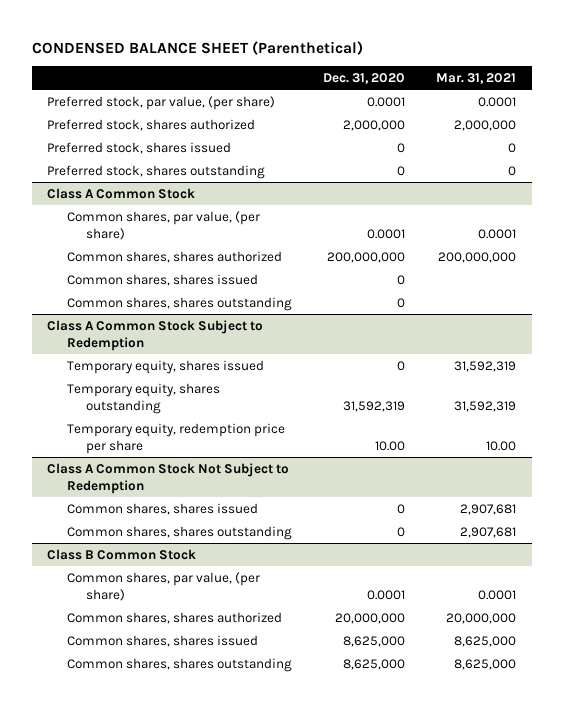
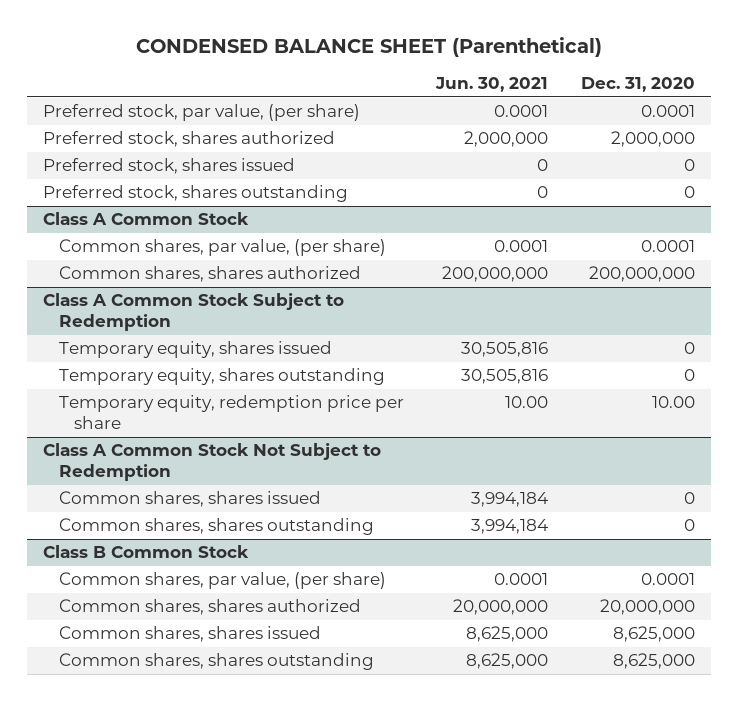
- | Dec. 31, 2020 | Mar. 31, 2021
+ | Jun. 30, 2021 | Dec. 31, 2020
@ Class A Common Stock
- Common shares, shares issued | 0 |
- Common shares, shares outstanding | 0 |
@ Class A Common Stock Subject to Redemption
- Temporary equity, shares outstanding | 31,592,319 | 31,592,319
+ Temporary equity, shares outstanding | 30,505,816 | 0

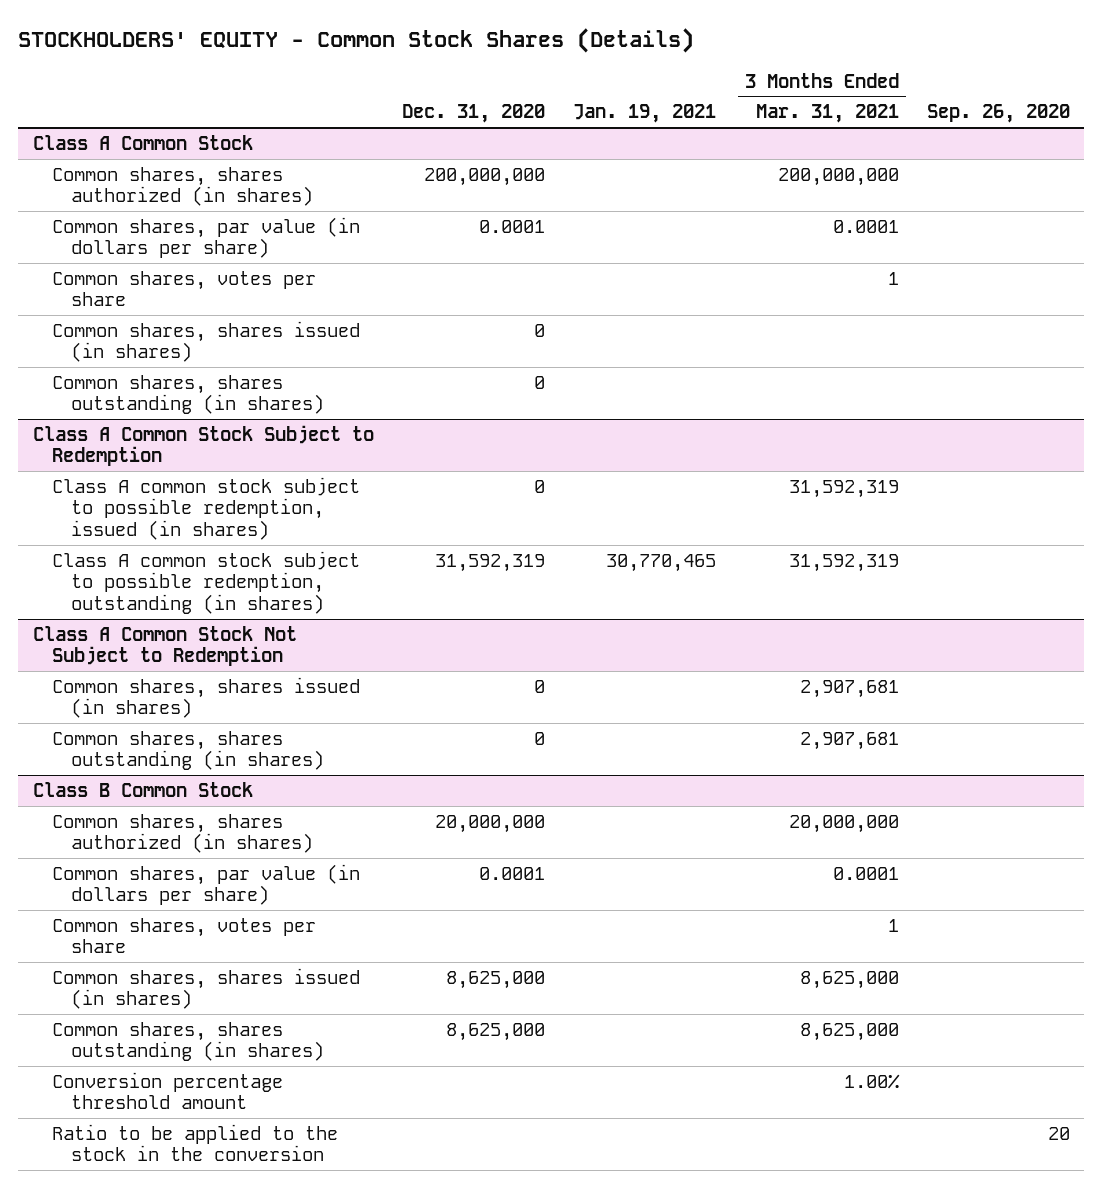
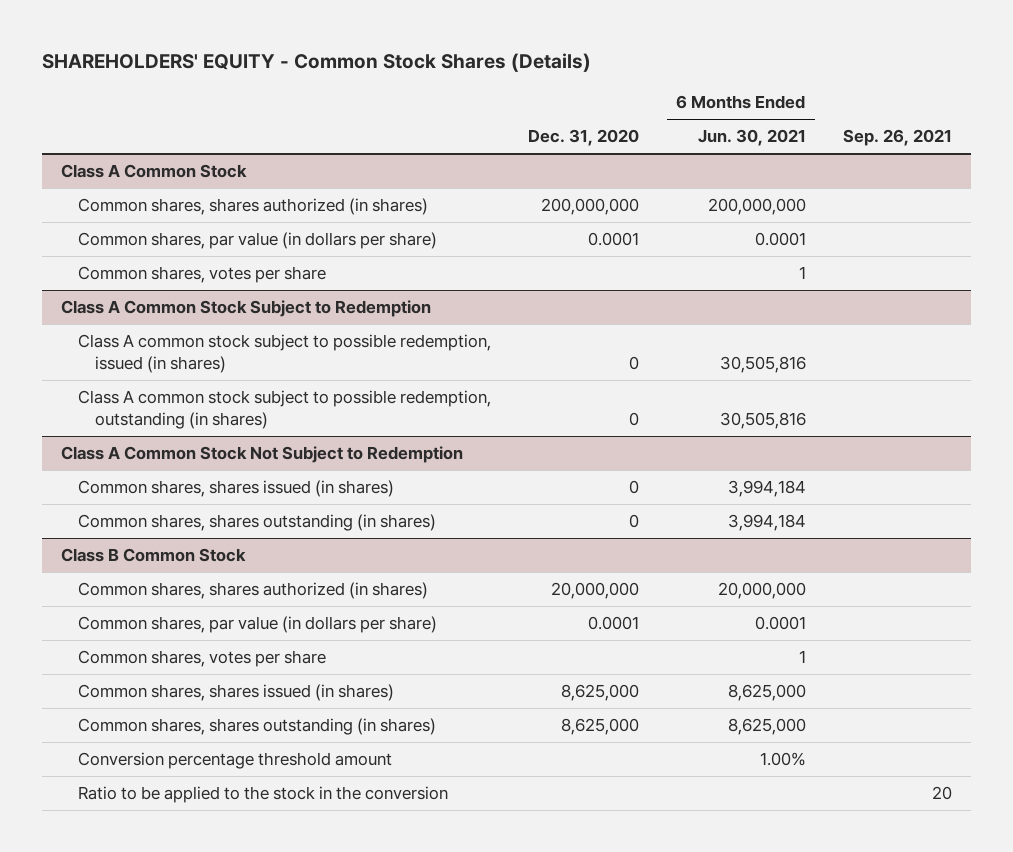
- STOCKHOLDERS' EQUITY - Common Stock Shares (Details)
+ SHAREHOLDERS' EQUITY - Common Stock Shares (Details)
- | Dec. 31, 2020 | Jan. 19, 2021 | 3 Months Ended Mar. 31, 2021 | Sep. 26, 2020
+ | Dec. 31, 2020 | 6 Months Ended Jun. 30, 2021 | Sep. 26, 2021
@ Class A Common Stock
- Common shares, shares issued (in shares) | 0 | | |
- Common shares, shares outstanding (in shares) | 0 | | |
@ Class A Common Stock Subject to Redemption
- Class A common stock subject to possible redemption, outstanding (in shares) | 31,592,319 | 30,770,465 | 31,592,319 |
+ Class A common stock subject to possible redemption, outstanding (in shares) | 0 | 30,505,816 |

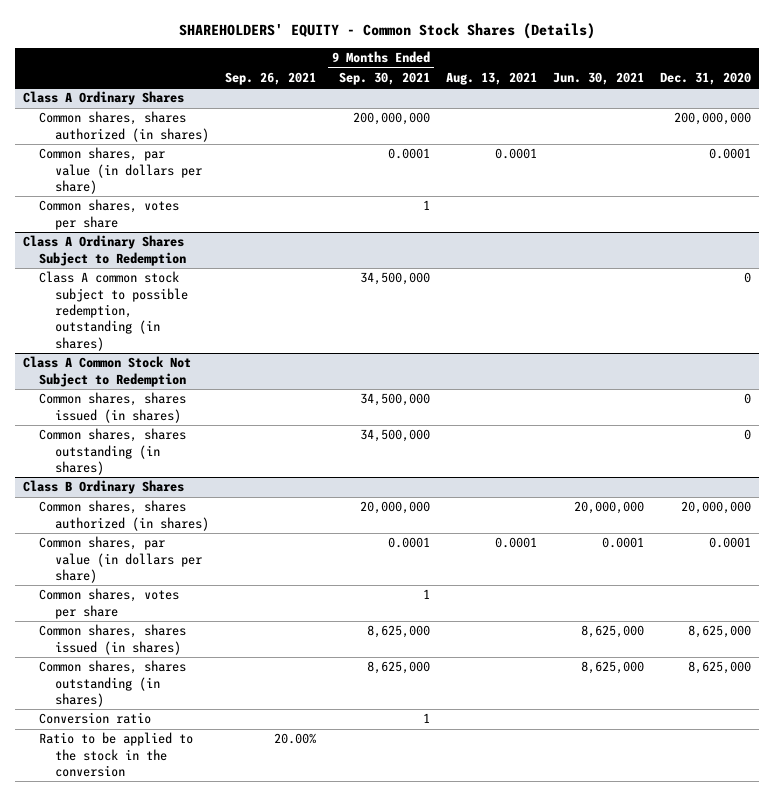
- | Dec. 31, 2020 | 6 Months Ended Jun. 30, 2021 | Sep. 26, 2021
+ | Sep. 26, 2021 | 9 Months Ended Sep. 30, 2021 | Aug. 13, 2021 | Jun. 30, 2021 | Dec. 31, 2020
- Class A Common Stock
+ Class A Ordinary Shares
- Class A Common Stock Subject to Redemption
- Class A common stock subject to possible redemption, issued (in shares) | 0 | 30,505,816 |
+ Class A Ordinary Shares Subject to Redemption
- Class B Common Stock
+ Class B Ordinary Shares
- Conversion percentage threshold amount | | 1.00% |
- Ratio to be applied to the stock in the conversion | | | 20
+ Conversion ratio | | 1 | | |
+ Ratio to be applied to the stock in the conversion | 20.00% | | | |

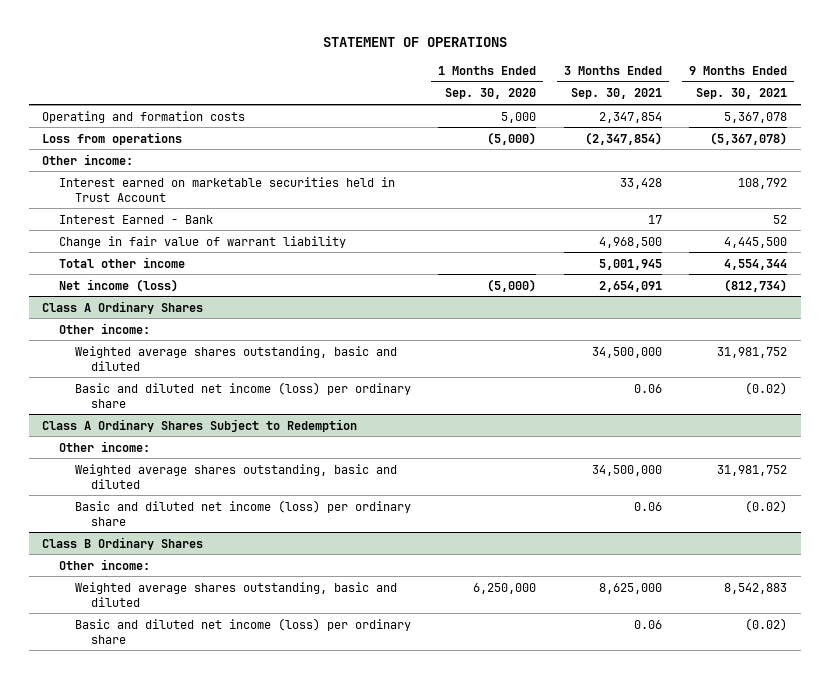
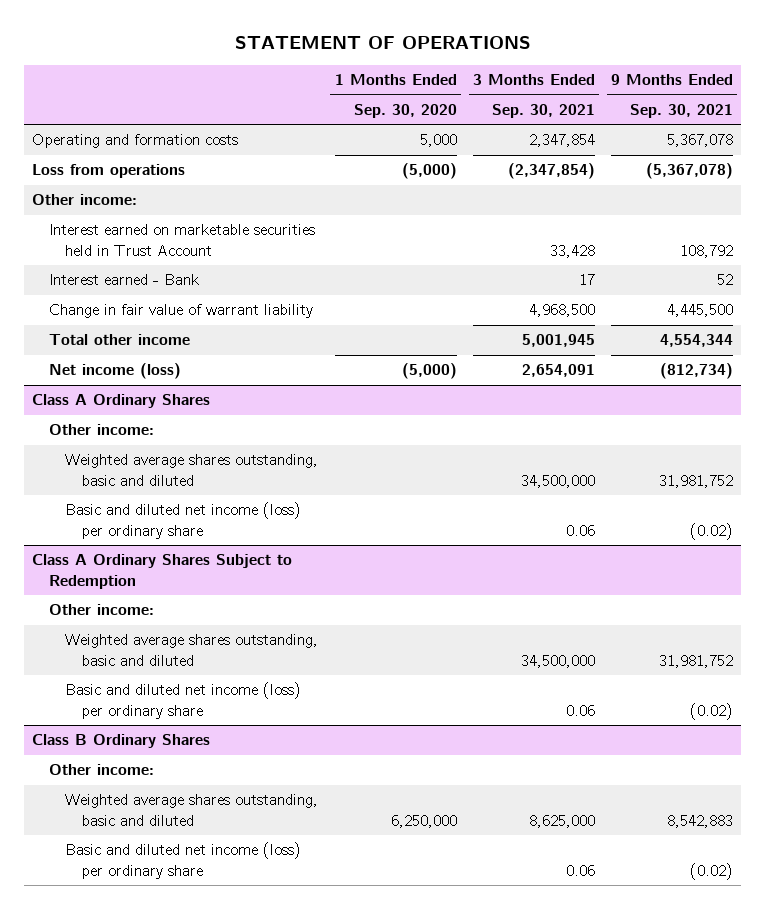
- Interest Earned - Bank | | 17 | 52
+ Interest earned - Bank | | 17 | 52

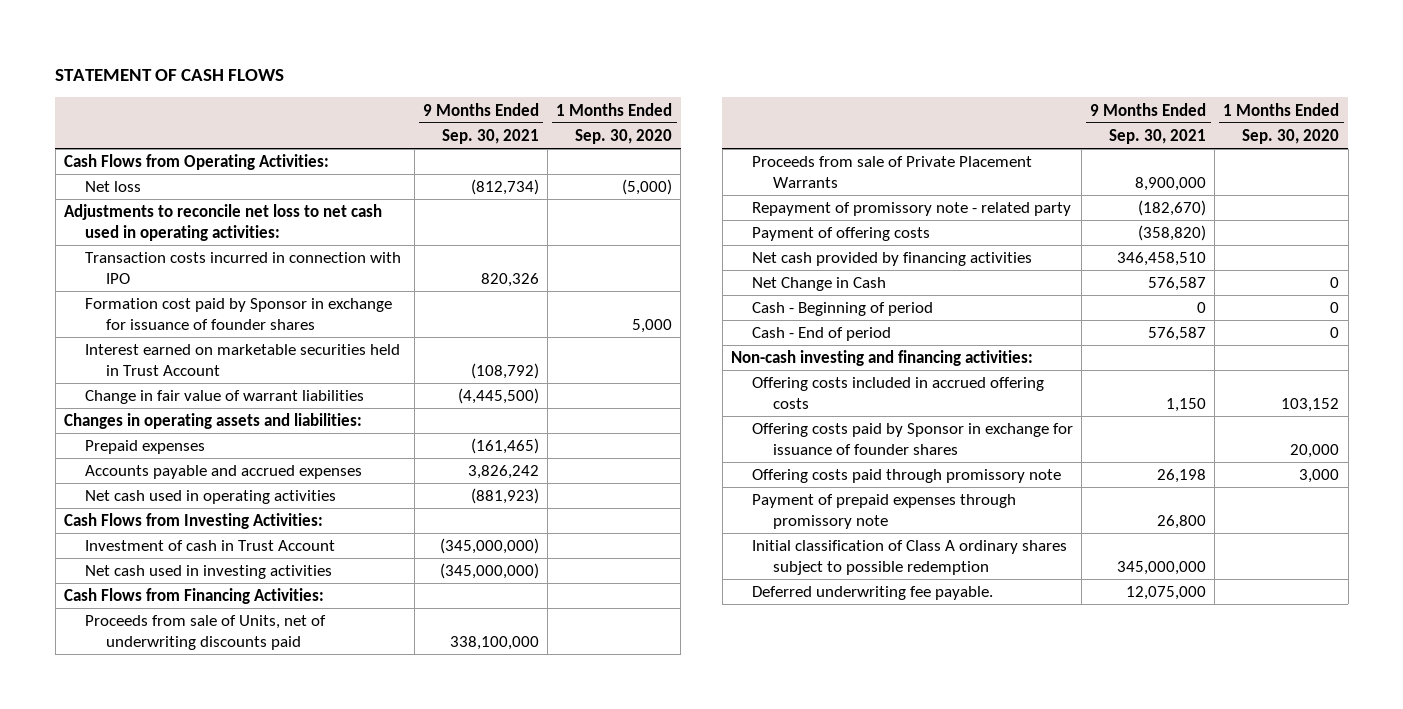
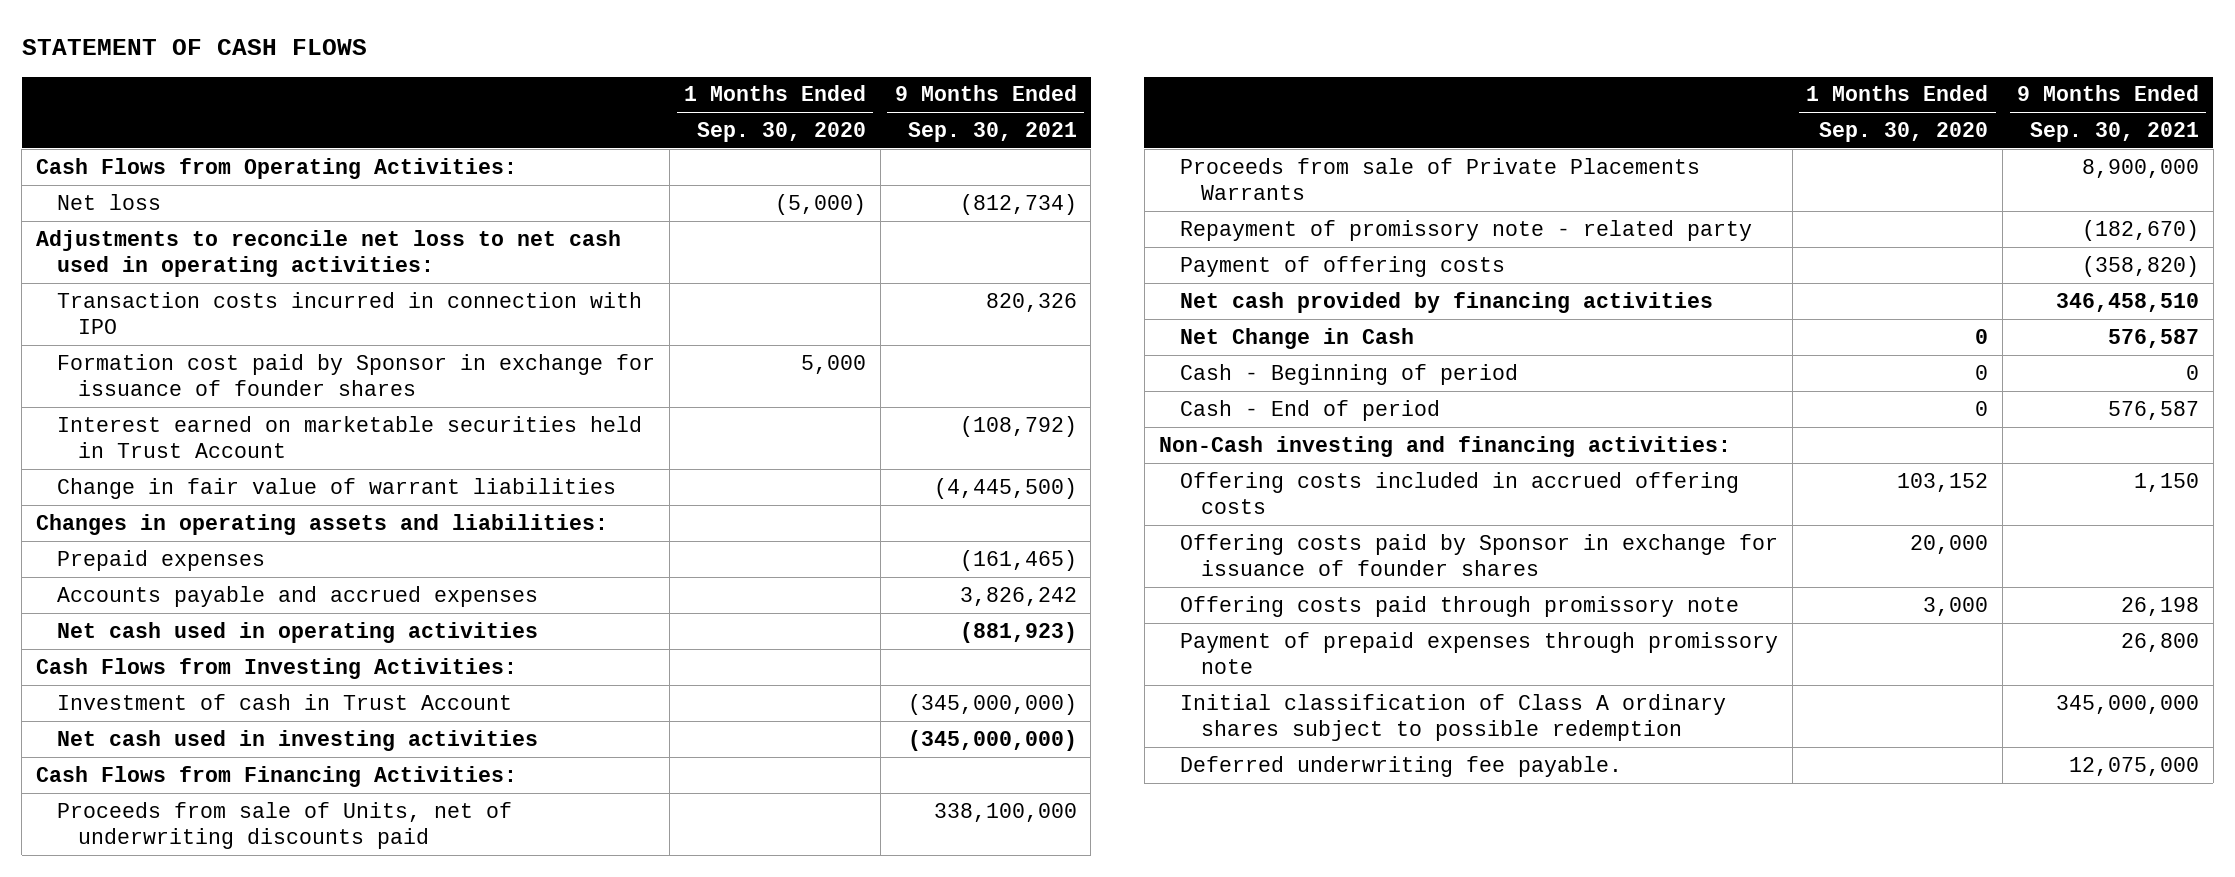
- | 9 Months Ended Sep. 30, 2021 | 1 Months Ended Sep. 30, 2020
+ | 1 Months Ended Sep. 30, 2020 | 9 Months Ended Sep. 30, 2021
- Proceeds from sale of Private Placement Warrants | 8,900,000 |
+ Proceeds from sale of Private Placements Warrants | | 8,900,000
- Non-cash investing and financing activities:
+ Non-Cash investing and financing activities:

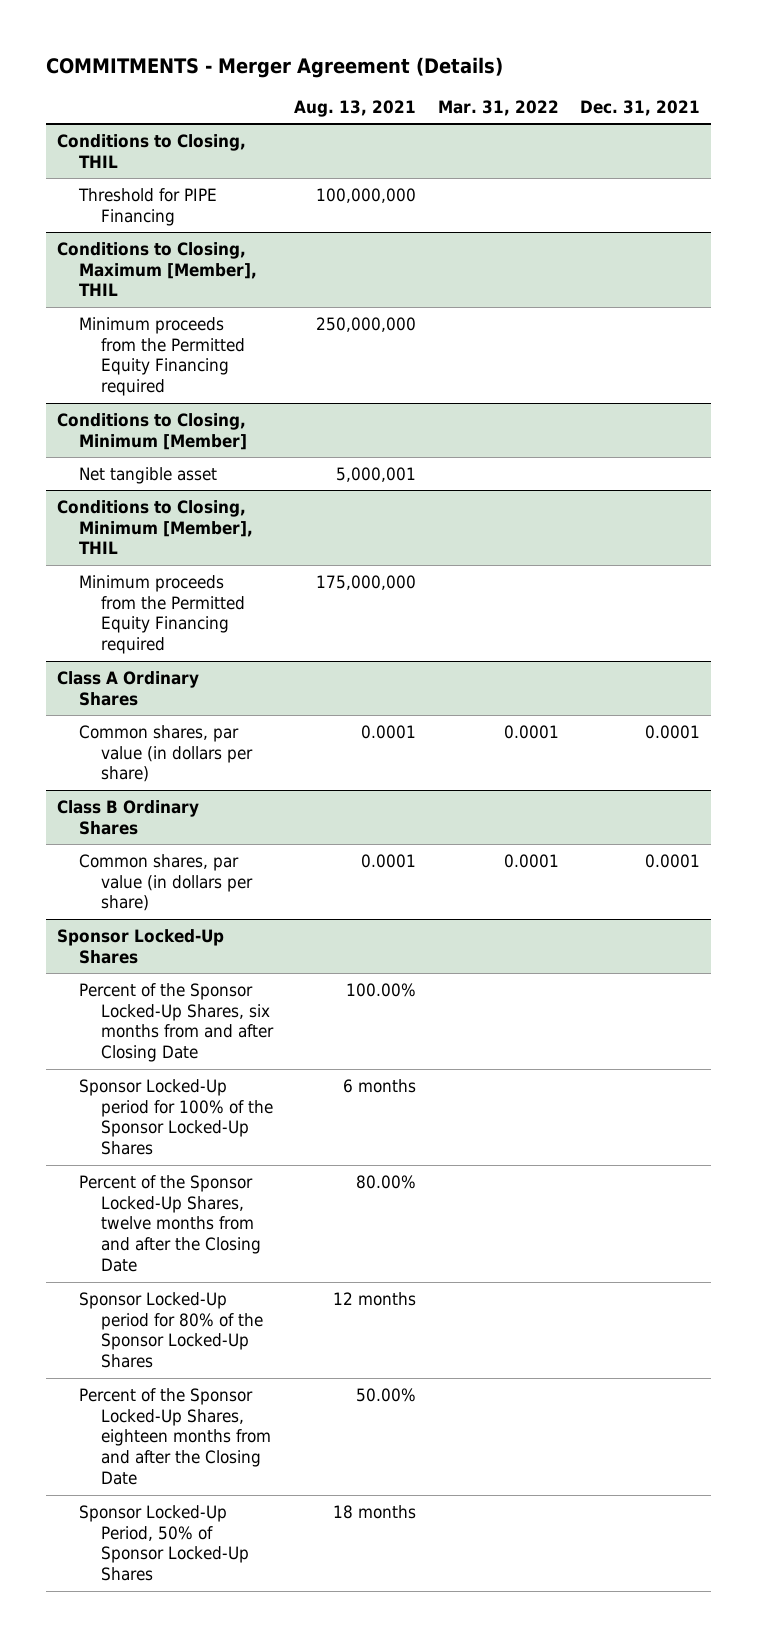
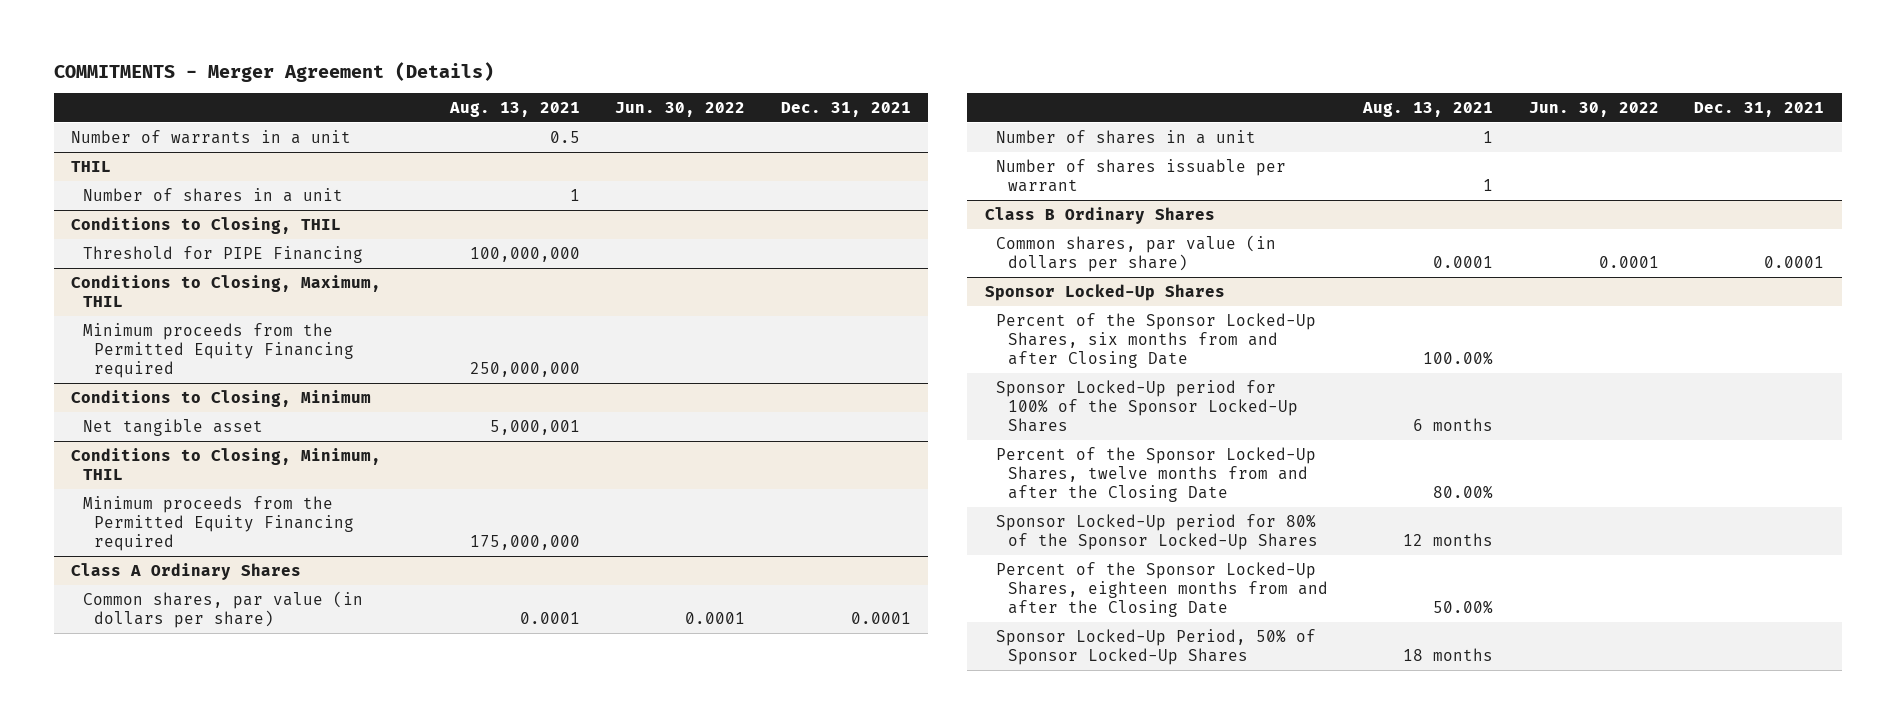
- | Aug. 13, 2021 | Mar. 31, 2022 | Dec. 31, 2021
+ | Aug. 13, 2021 | Jun. 30, 2022 | Dec. 31, 2021
+ Number of warrants in a unit | 0.5 | |
+ THIL
+ Number of shares in a unit | 1 | |
- Conditions to Closing, Maximum [Member], THIL
+ Conditions to Closing, Maximum, THIL
- Conditions to Closing, Minimum [Member]
+ Conditions to Closing, Minimum
- Conditions to Closing, Minimum [Member], THIL
+ Conditions to Closing, Minimum, THIL
@ Class A Ordinary Shares
+ Number of shares in a unit | 1 | |
+ Number of shares issuable per warrant | 1 | |

